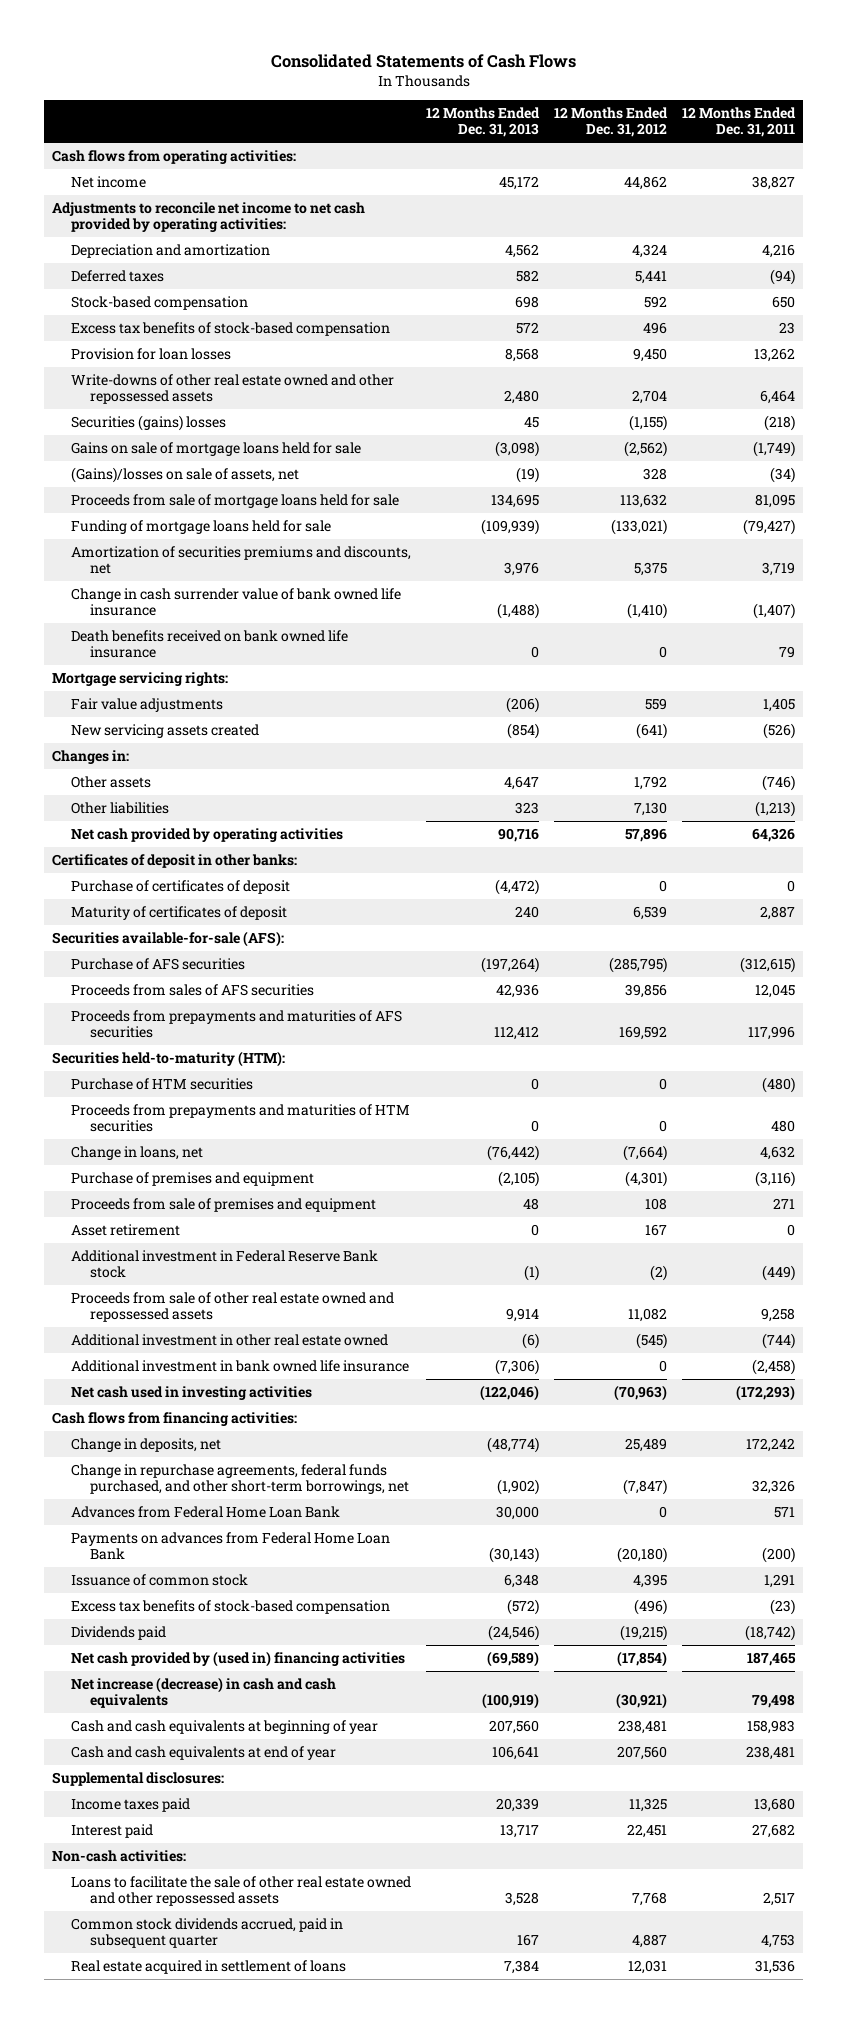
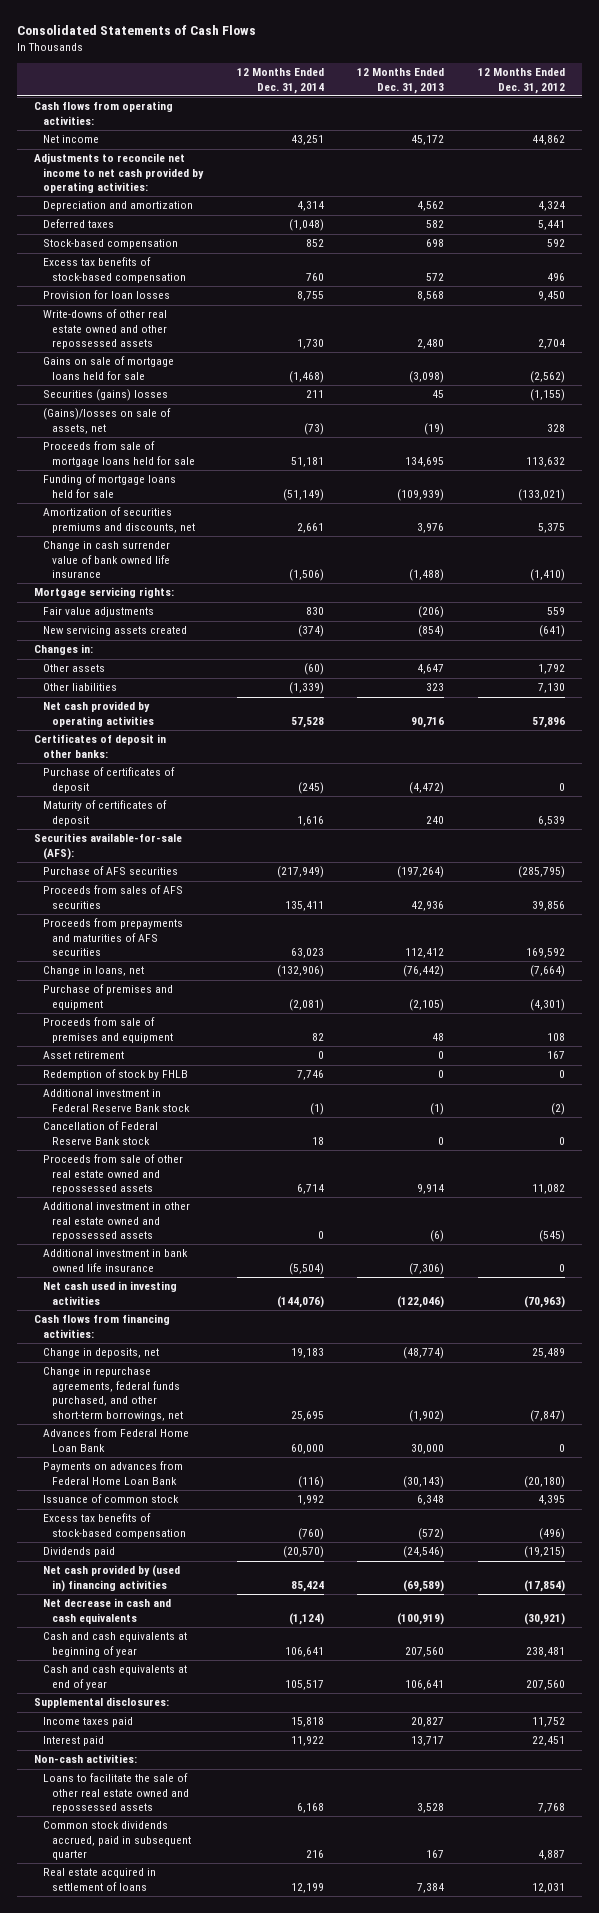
- | 12 Months Ended Dec. 31, 2013 | 12 Months Ended Dec. 31, 2012 | 12 Months Ended Dec. 31, 2011
+ | 12 Months Ended Dec. 31, 2014 | 12 Months Ended Dec. 31, 2013 | 12 Months Ended Dec. 31, 2012
moved down: Securities (gains) losses | 211 | 45 | (1,155)
- Death benefits received on bank owned life insurance | 0 | 0 | 79
- Securities held-to-maturity (HTM):
- Purchase of HTM securities | 0 | 0 | (480)
- Proceeds from prepayments and maturities of HTM securities | 0 | 0 | 480
+ Redemption of stock by FHLB | 7,746 | 0 | 0
+ Cancellation of Federal Reserve Bank stock | 18 | 0 | 0
- Additional investment in other real estate owned | (6) | (545) | (744)
+ Additional investment in other real estate owned and repossessed assets | 0 | (6) | (545)
- Net increase (decrease) in cash and cash equivalents | (100,919) | (30,921) | 79,498
+ Net decrease in cash and cash equivalents | (1,124) | (100,919) | (30,921)
- Income taxes paid | 20,339 | 11,325 | 13,680
+ Income taxes paid | 15,818 | 20,827 | 11,752
- Loans to facilitate the sale of other real estate owned and other repossessed assets | 3,528 | 7,768 | 2,517
+ Loans to facilitate the sale of other real estate owned and repossessed assets | 6,168 | 3,528 | 7,768

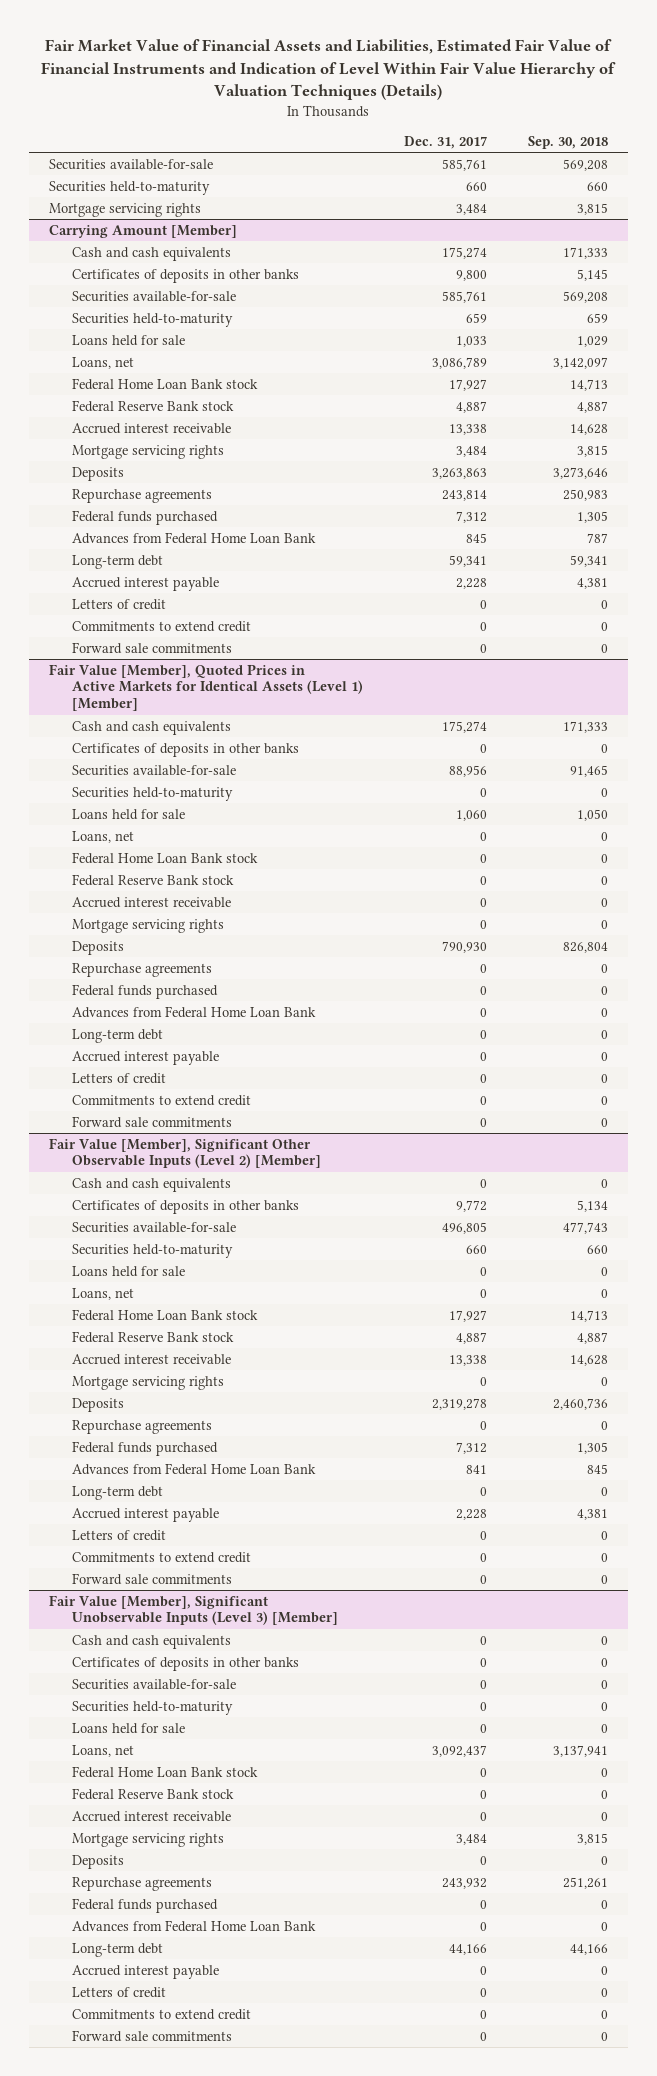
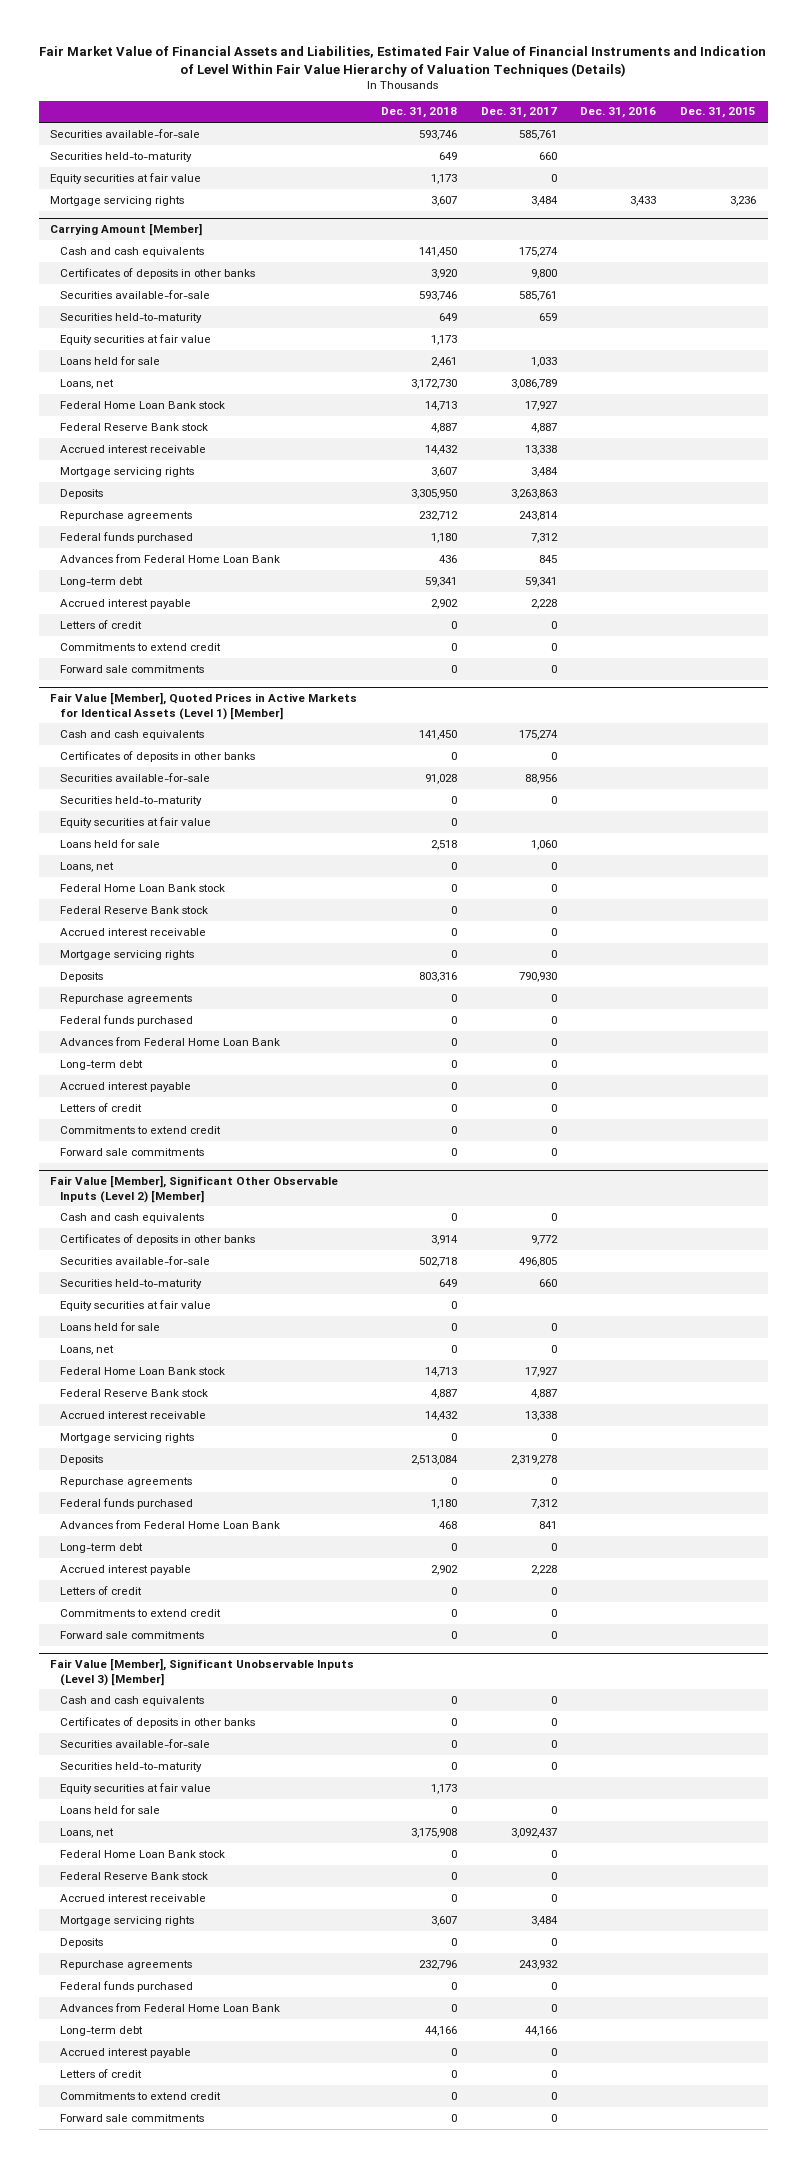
- | Dec. 31, 2017 | Sep. 30, 2018
+ | Dec. 31, 2018 | Dec. 31, 2017 | Dec. 31, 2016 | Dec. 31, 2015
+ Equity securities at fair value | 1,173 | 0 | |
@ Carrying Amount [Member]
+ Equity securities at fair value | 1,173 | | |
@ Fair Value [Member], Quoted Prices in Active Markets for Identical Assets (Level 1) [Member]
+ Equity securities at fair value | 0 | | |
@ Fair Value [Member], Significant Other Observable Inputs (Level 2) [Member]
+ Equity securities at fair value | 0 | | |
@ Fair Value [Member], Significant Unobservable Inputs (Level 3) [Member]
+ Equity securities at fair value | 1,173 | | |

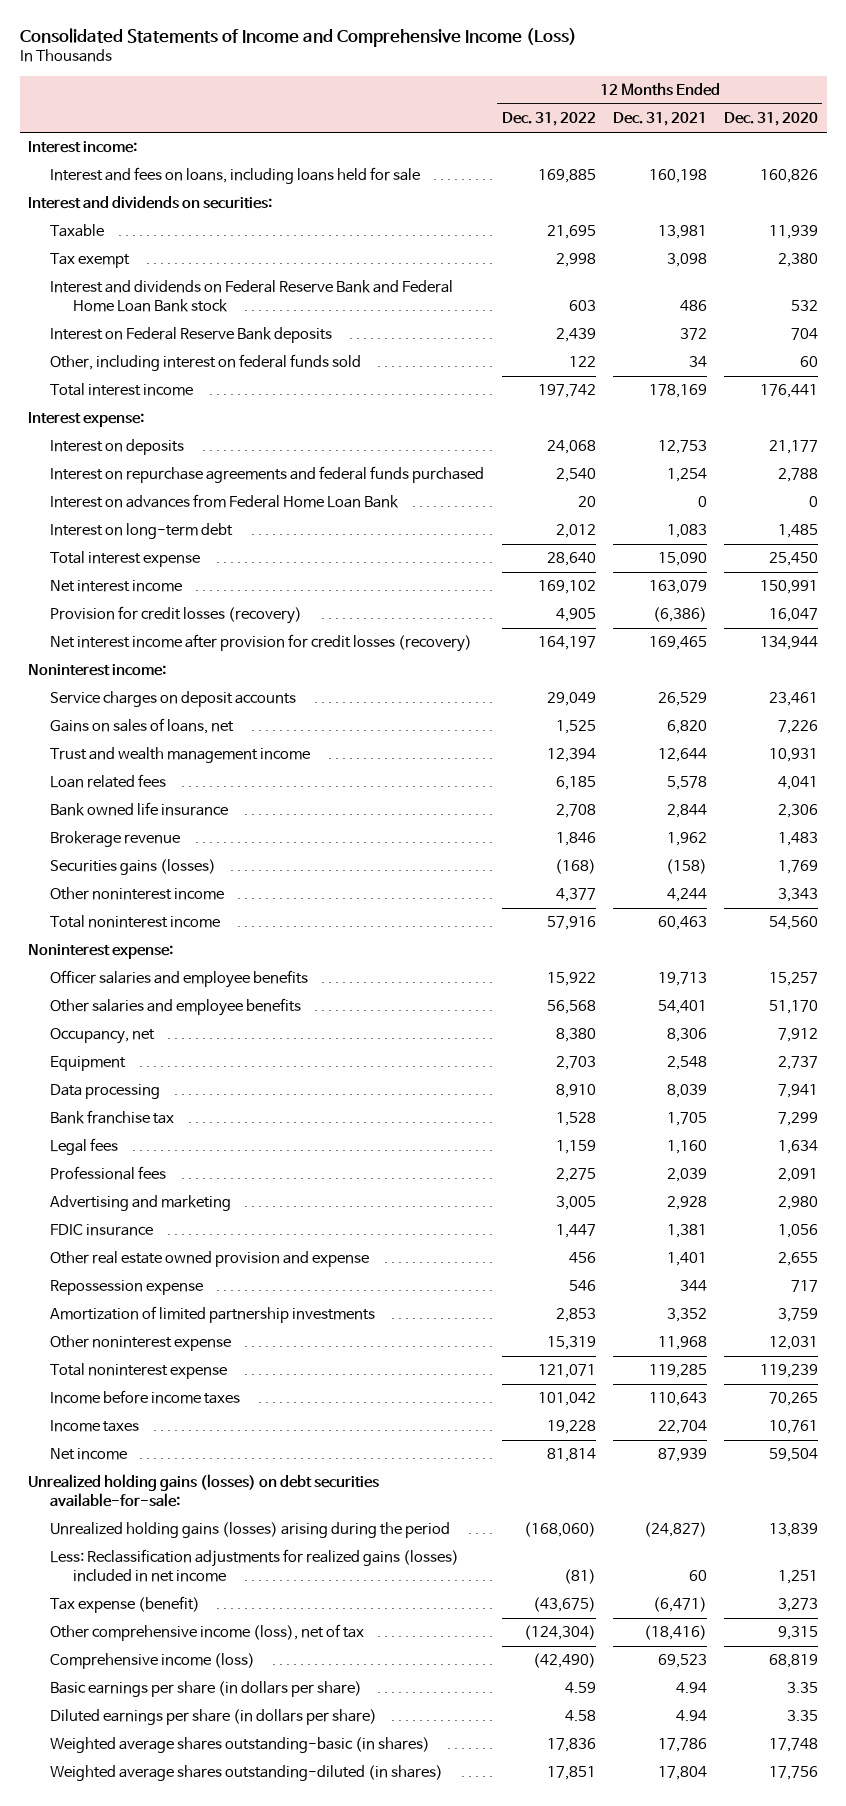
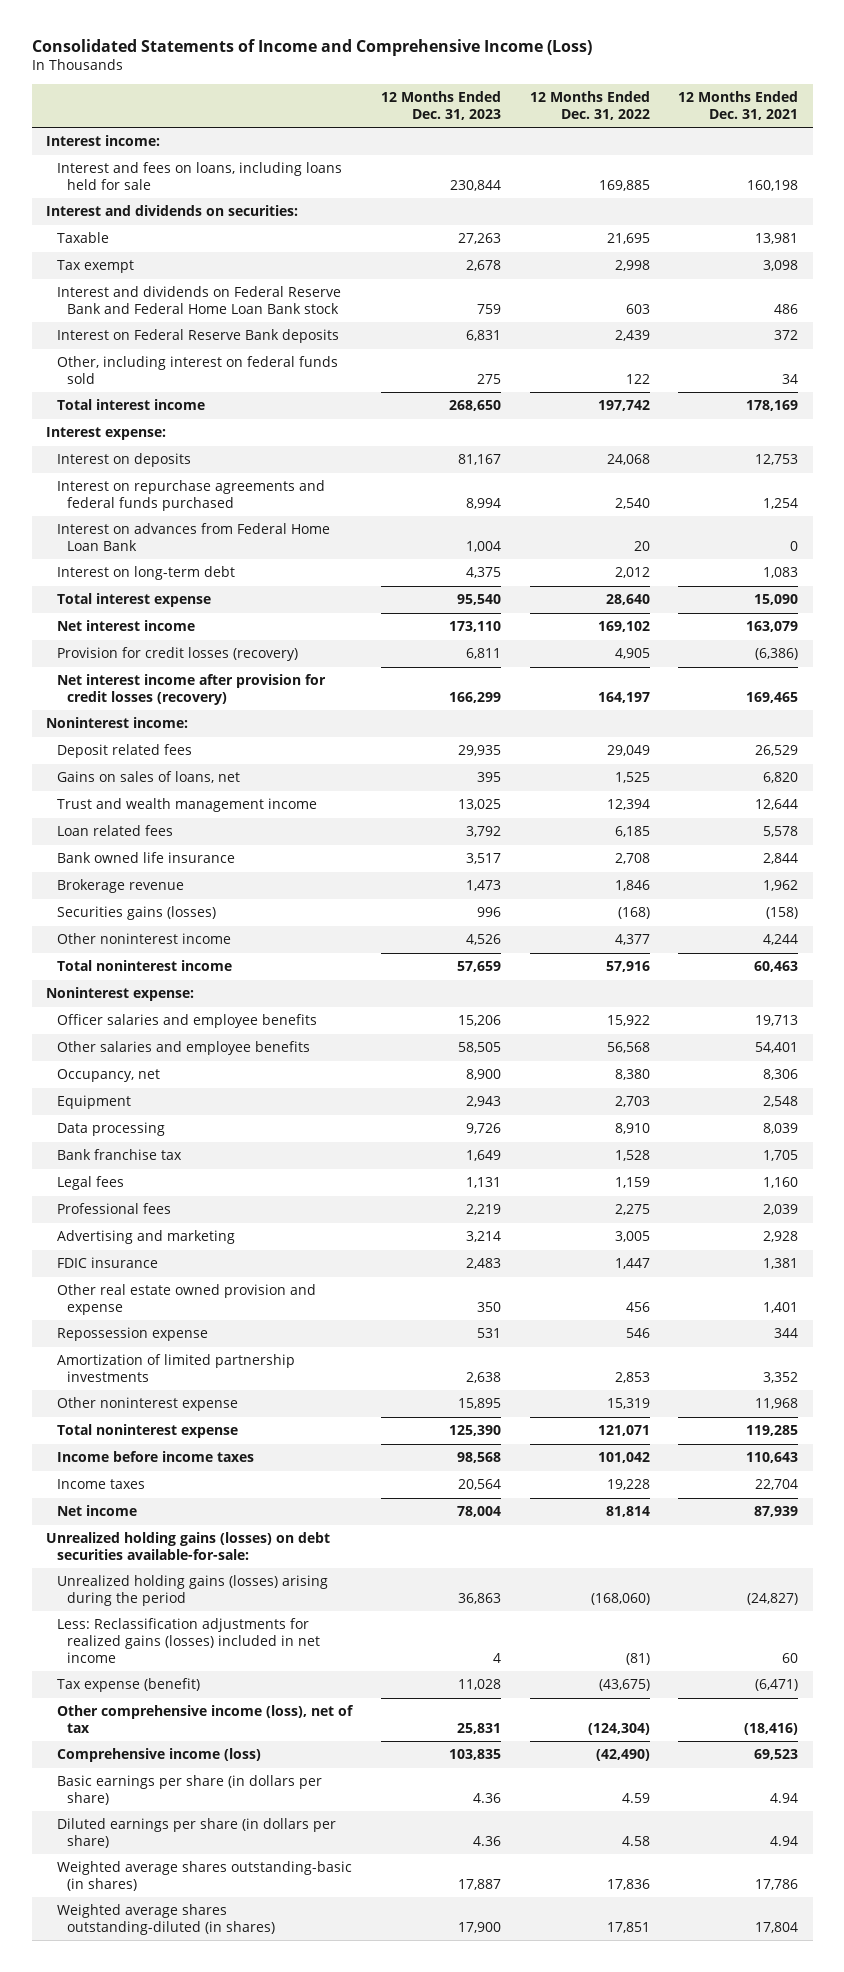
- | 12 Months Ended Dec. 31, 2022 | 12 Months Ended Dec. 31, 2021 | 12 Months Ended Dec. 31, 2020
+ | 12 Months Ended Dec. 31, 2023 | 12 Months Ended Dec. 31, 2022 | 12 Months Ended Dec. 31, 2021
- Service charges on deposit accounts | 29,049 | 26,529 | 23,461
+ Deposit related fees | 29,935 | 29,049 | 26,529

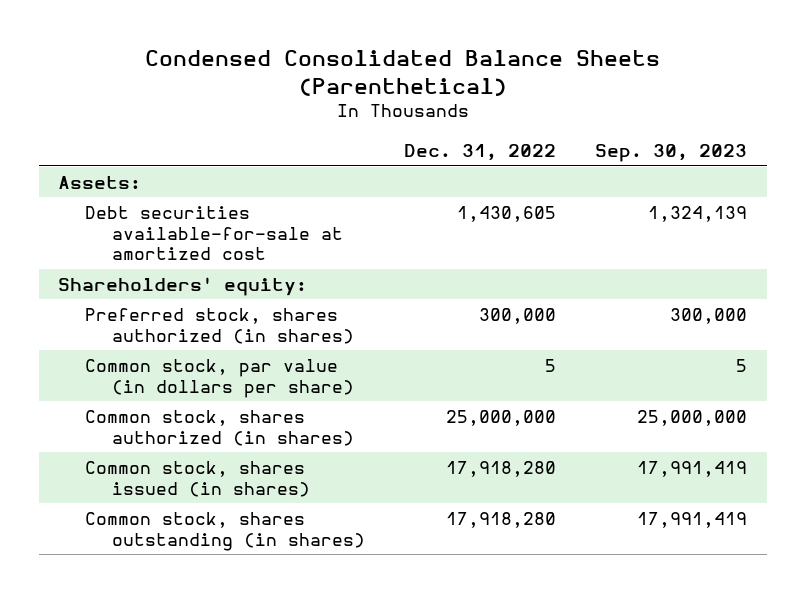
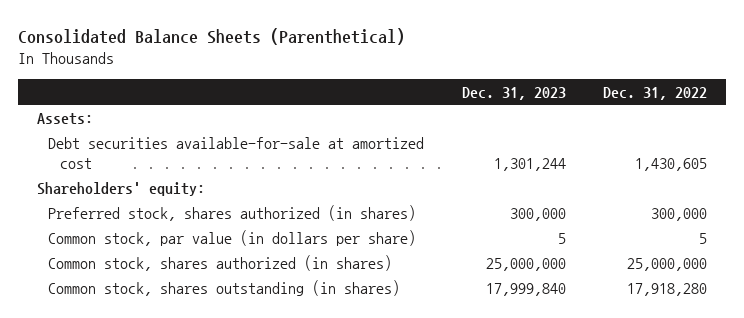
- Condensed Consolidated Balance Sheets (Parenthetical)
+ Consolidated Balance Sheets (Parenthetical)
- | Dec. 31, 2022 | Sep. 30, 2023
+ | Dec. 31, 2023 | Dec. 31, 2022
- Common stock, shares issued (in shares) | 17,918,280 | 17,991,419

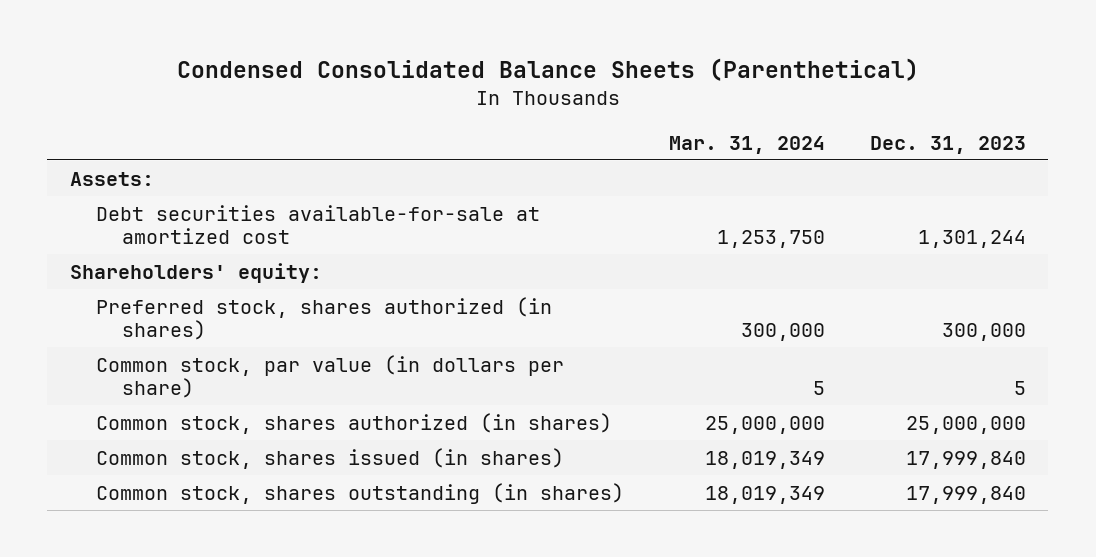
- Consolidated Balance Sheets (Parenthetical)
+ Condensed Consolidated Balance Sheets (Parenthetical)
- | Dec. 31, 2023 | Dec. 31, 2022
+ | Mar. 31, 2024 | Dec. 31, 2023
+ Common stock, shares issued (in shares) | 18,019,349 | 17,999,840

